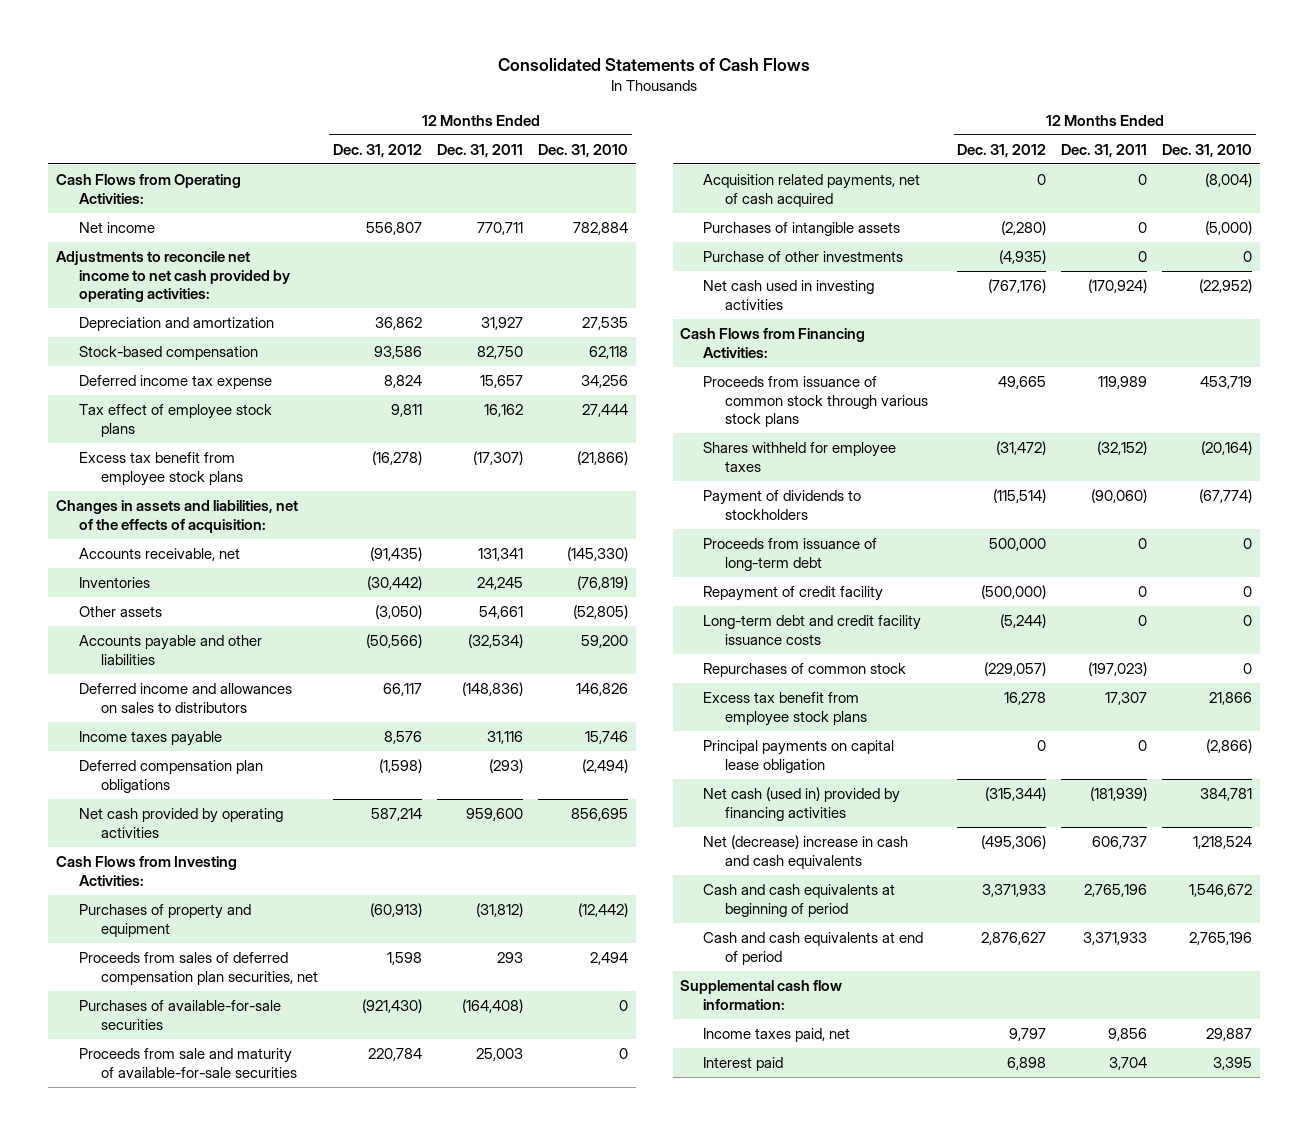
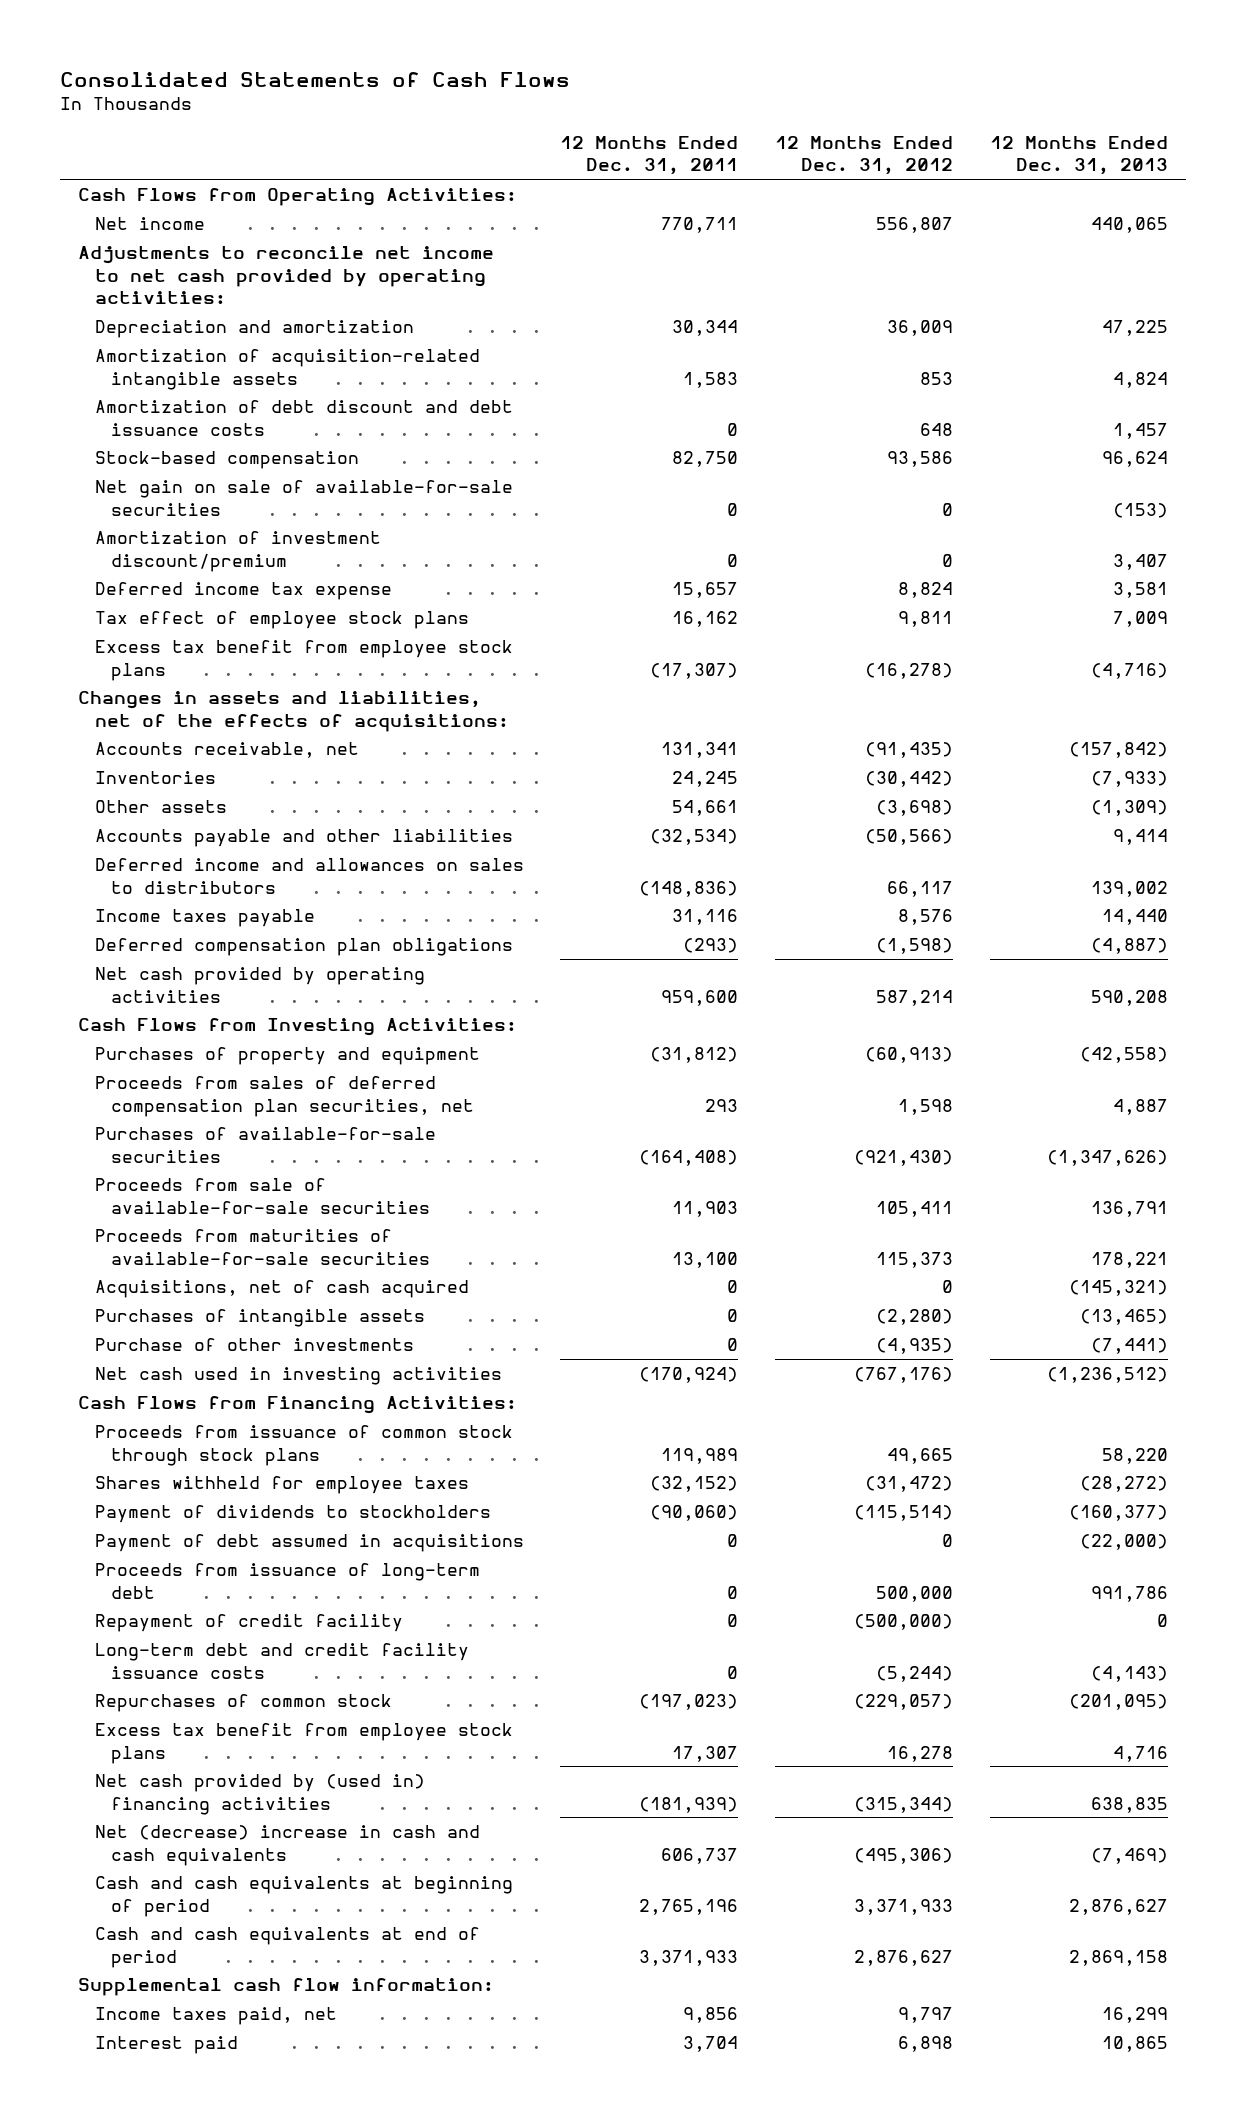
- | 12 Months Ended Dec. 31, 2012 | 12 Months Ended Dec. 31, 2011 | 12 Months Ended Dec. 31, 2010
+ | 12 Months Ended Dec. 31, 2011 | 12 Months Ended Dec. 31, 2012 | 12 Months Ended Dec. 31, 2013
- Depreciation and amortization | 36,862 | 31,927 | 27,535
+ Depreciation and amortization | 30,344 | 36,009 | 47,225
+ Amortization of acquisition-related intangible assets | 1,583 | 853 | 4,824
+ Amortization of debt discount and debt issuance costs | 0 | 648 | 1,457
+ Net gain on sale of available-for-sale securities | 0 | 0 | (153)
+ Amortization of investment discount/premium | 0 | 0 | 3,407
- Changes in assets and liabilities, net of the effects of acquisition:
+ Changes in assets and liabilities, net of the effects of acquisitions:
- Other assets | (3,050) | 54,661 | (52,805)
+ Other assets | 54,661 | (3,698) | (1,309)
- Proceeds from sale and maturity of available-for-sale securities | 220,784 | 25,003 | 0
- Acquisition related payments, net of cash acquired | 0 | 0 | (8,004)
+ Proceeds from sale of available-for-sale securities | 11,903 | 105,411 | 136,791
+ Proceeds from maturities of available-for-sale securities | 13,100 | 115,373 | 178,221
+ Acquisitions, net of cash acquired | 0 | 0 | (145,321)
- Proceeds from issuance of common stock through various stock plans | 49,665 | 119,989 | 453,719
+ Proceeds from issuance of common stock through stock plans | 119,989 | 49,665 | 58,220
+ Payment of debt assumed in acquisitions | 0 | 0 | (22,000)
- Principal payments on capital lease obligation | 0 | 0 | (2,866)
- Net cash (used in) provided by financing activities | (315,344) | (181,939) | 384,781
+ Net cash provided by (used in) financing activities | (181,939) | (315,344) | 638,835

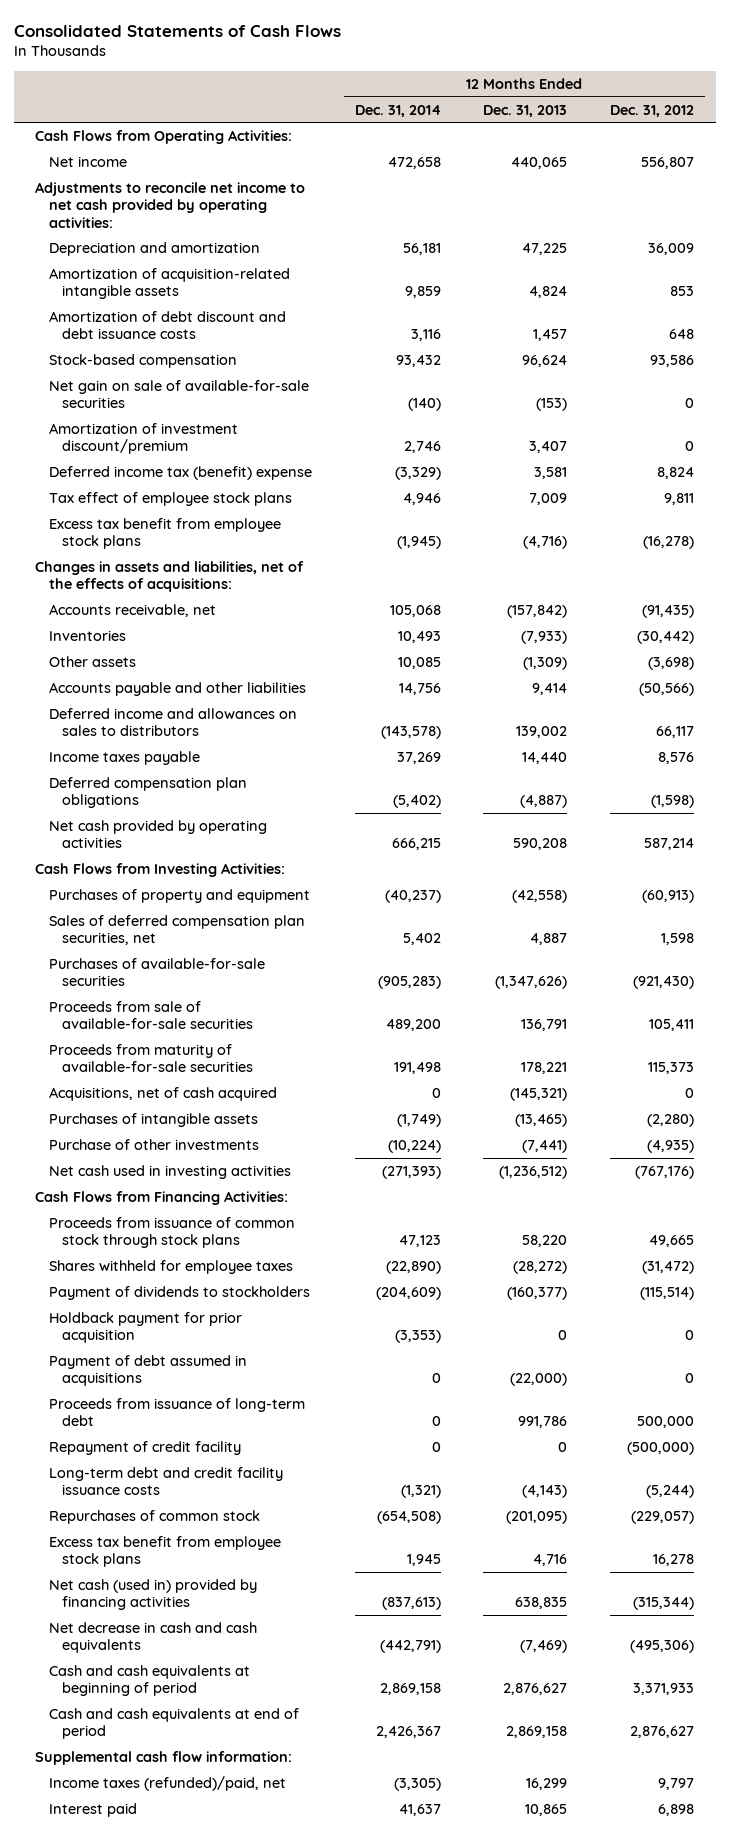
- | 12 Months Ended Dec. 31, 2011 | 12 Months Ended Dec. 31, 2012 | 12 Months Ended Dec. 31, 2013
+ | 12 Months Ended Dec. 31, 2014 | 12 Months Ended Dec. 31, 2013 | 12 Months Ended Dec. 31, 2012
- Deferred income tax expense | 15,657 | 8,824 | 3,581
+ Deferred income tax (benefit) expense | (3,329) | 3,581 | 8,824
- Proceeds from sales of deferred compensation plan securities, net | 293 | 1,598 | 4,887
+ Sales of deferred compensation plan securities, net | 5,402 | 4,887 | 1,598
- Proceeds from maturities of available-for-sale securities | 13,100 | 115,373 | 178,221
+ Proceeds from maturity of available-for-sale securities | 191,498 | 178,221 | 115,373
+ Holdback payment for prior acquisition | (3,353) | 0 | 0
- Net cash provided by (used in) financing activities | (181,939) | (315,344) | 638,835
- Net (decrease) increase in cash and cash equivalents | 606,737 | (495,306) | (7,469)
+ Net cash (used in) provided by financing activities | (837,613) | 638,835 | (315,344)
+ Net decrease in cash and cash equivalents | (442,791) | (7,469) | (495,306)
- Income taxes paid, net | 9,856 | 9,797 | 16,299
+ Income taxes (refunded)/paid, net | (3,305) | 16,299 | 9,797

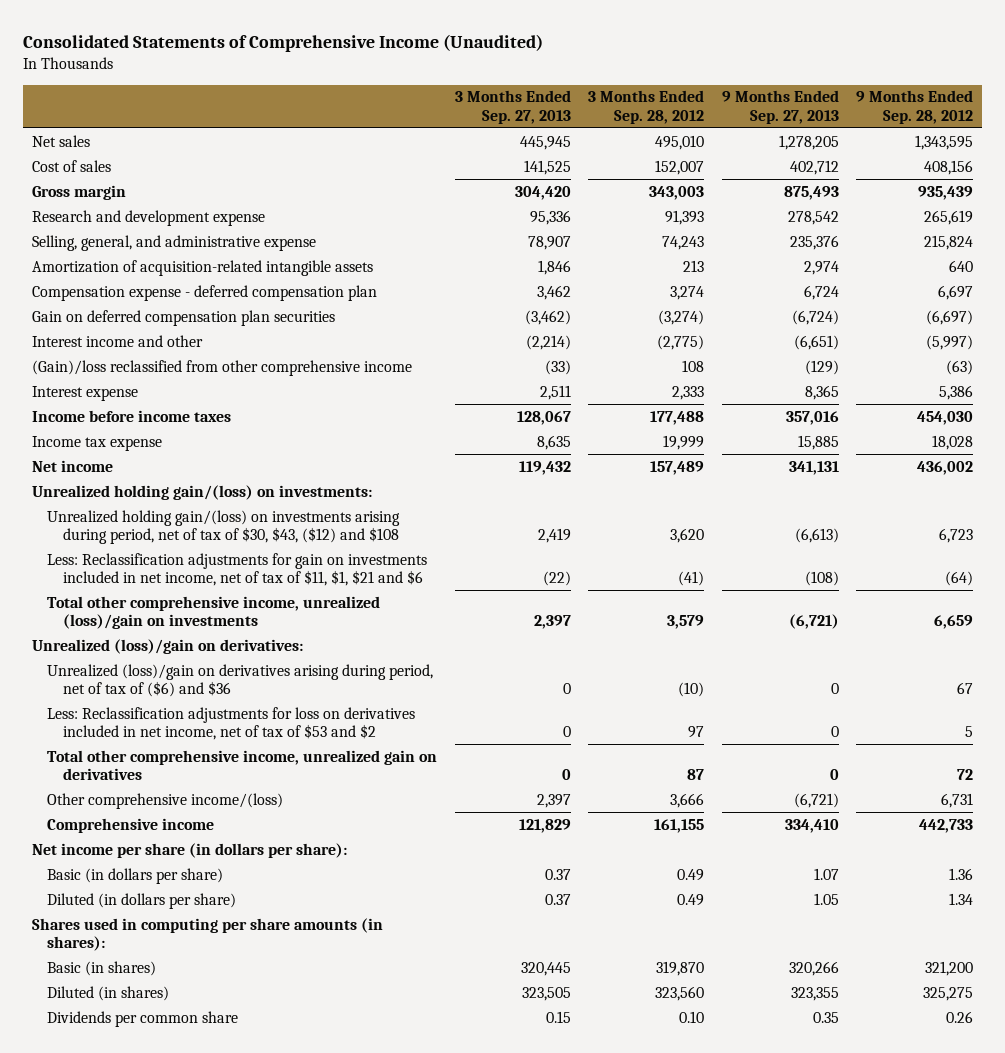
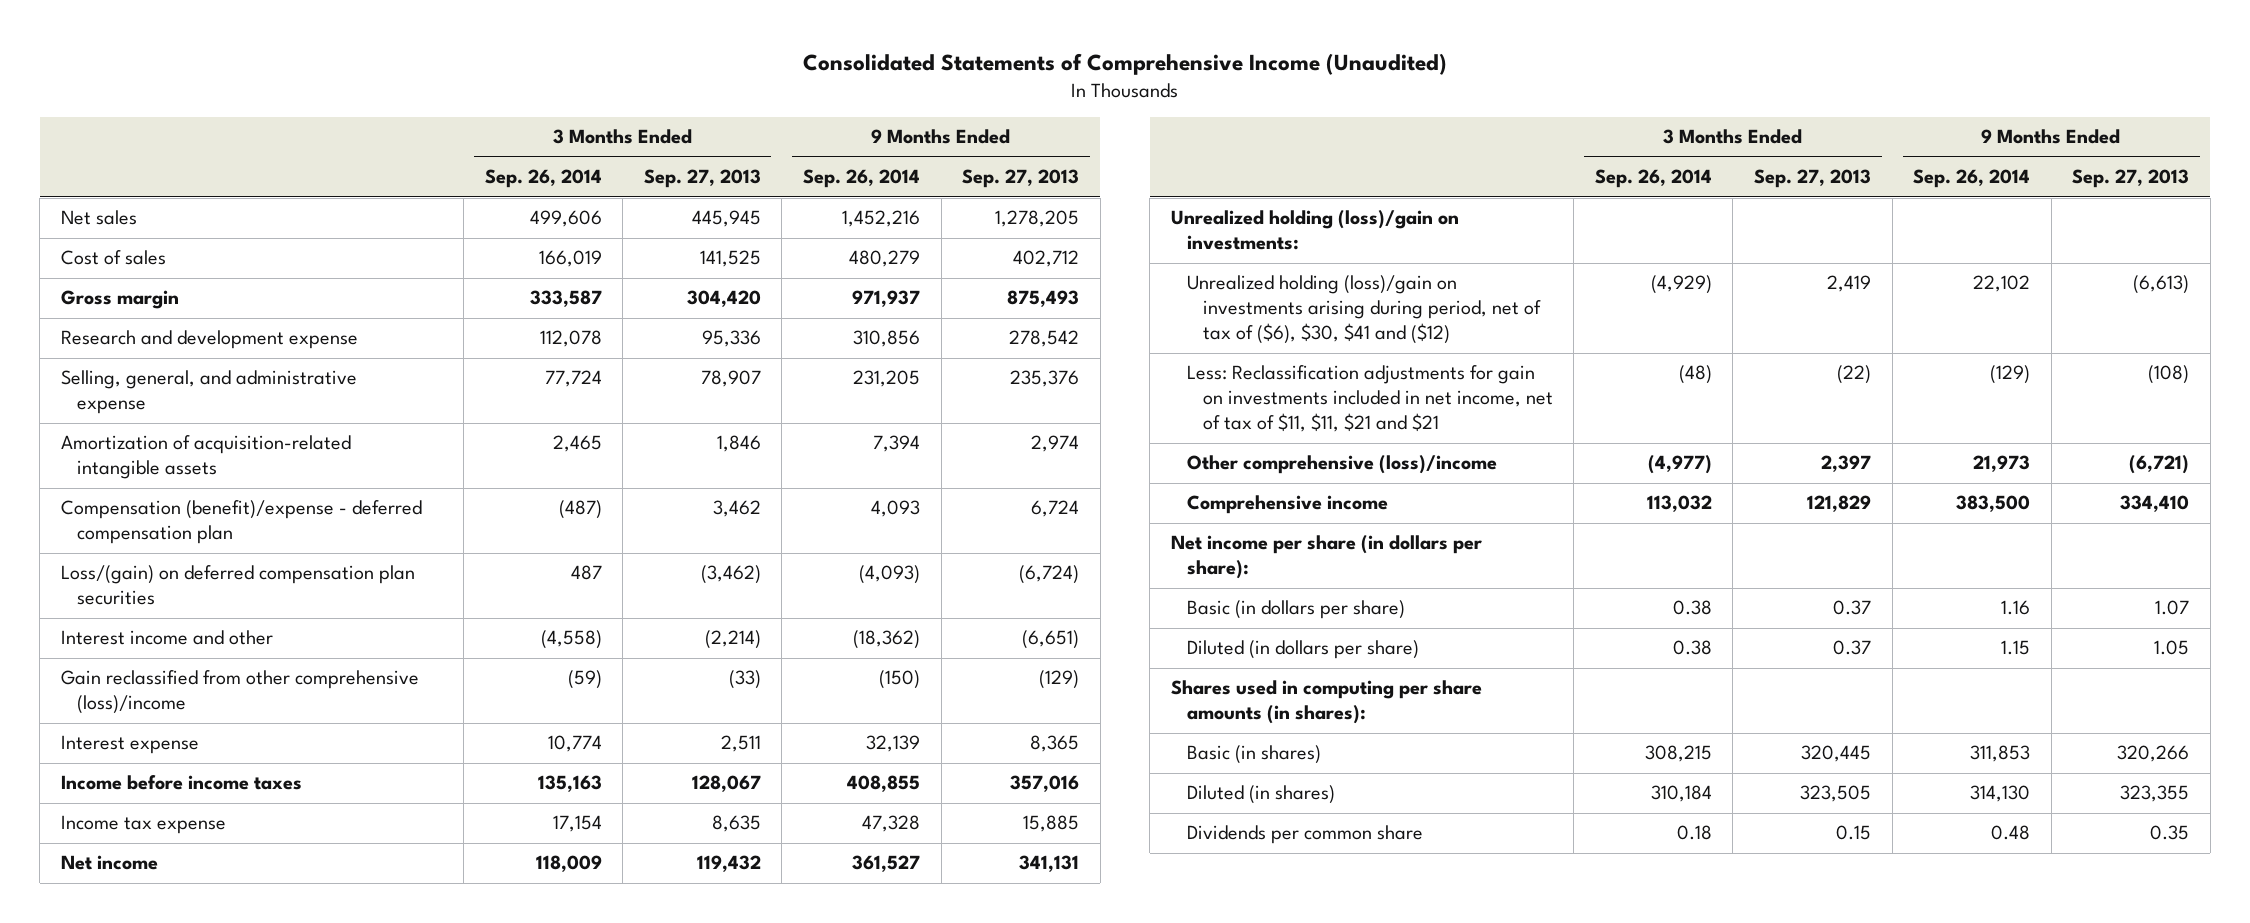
- | 3 Months Ended Sep. 27, 2013 | 3 Months Ended Sep. 28, 2012 | 9 Months Ended Sep. 27, 2013 | 9 Months Ended Sep. 28, 2012
+ | 3 Months Ended Sep. 26, 2014 | 3 Months Ended Sep. 27, 2013 | 9 Months Ended Sep. 26, 2014 | 9 Months Ended Sep. 27, 2013
- Compensation expense - deferred compensation plan | 3,462 | 3,274 | 6,724 | 6,697
- Gain on deferred compensation plan securities | (3,462) | (3,274) | (6,724) | (6,697)
+ Compensation (benefit)/expense - deferred compensation plan | (487) | 3,462 | 4,093 | 6,724
+ Loss/(gain) on deferred compensation plan securities | 487 | (3,462) | (4,093) | (6,724)
- (Gain)/loss reclassified from other comprehensive income | (33) | 108 | (129) | (63)
+ Gain reclassified from other comprehensive (loss)/income | (59) | (33) | (150) | (129)
- Unrealized holding gain/(loss) on investments:
- Unrealized holding gain/(loss) on investments arising during period, net of tax of $30, $43, ($12) and $108 | 2,419 | 3,620 | (6,613) | 6,723
- Less: Reclassification adjustments for gain on investments included in net income, net of tax of $11, $1, $21 and $6 | (22) | (41) | (108) | (64)
- Total other comprehensive income, unrealized (loss)/gain on investments | 2,397 | 3,579 | (6,721) | 6,659
- Unrealized (loss)/gain on derivatives:
- Unrealized (loss)/gain on derivatives arising during period, net of tax of ($6) and $36 | 0 | (10) | 0 | 67
- Less: Reclassification adjustments for loss on derivatives included in net income, net of tax of $53 and $2 | 0 | 97 | 0 | 5
- Total other comprehensive income, unrealized gain on derivatives | 0 | 87 | 0 | 72
- Other comprehensive income/(loss) | 2,397 | 3,666 | (6,721) | 6,731
+ Unrealized holding (loss)/gain on investments:
+ Unrealized holding (loss)/gain on investments arising during period, net of tax of ($6), $30, $41 and ($12) | (4,929) | 2,419 | 22,102 | (6,613)
+ Less: Reclassification adjustments for gain on investments included in net income, net of tax of $11, $11, $21 and $21 | (48) | (22) | (129) | (108)
+ Other comprehensive (loss)/income | (4,977) | 2,397 | 21,973 | (6,721)

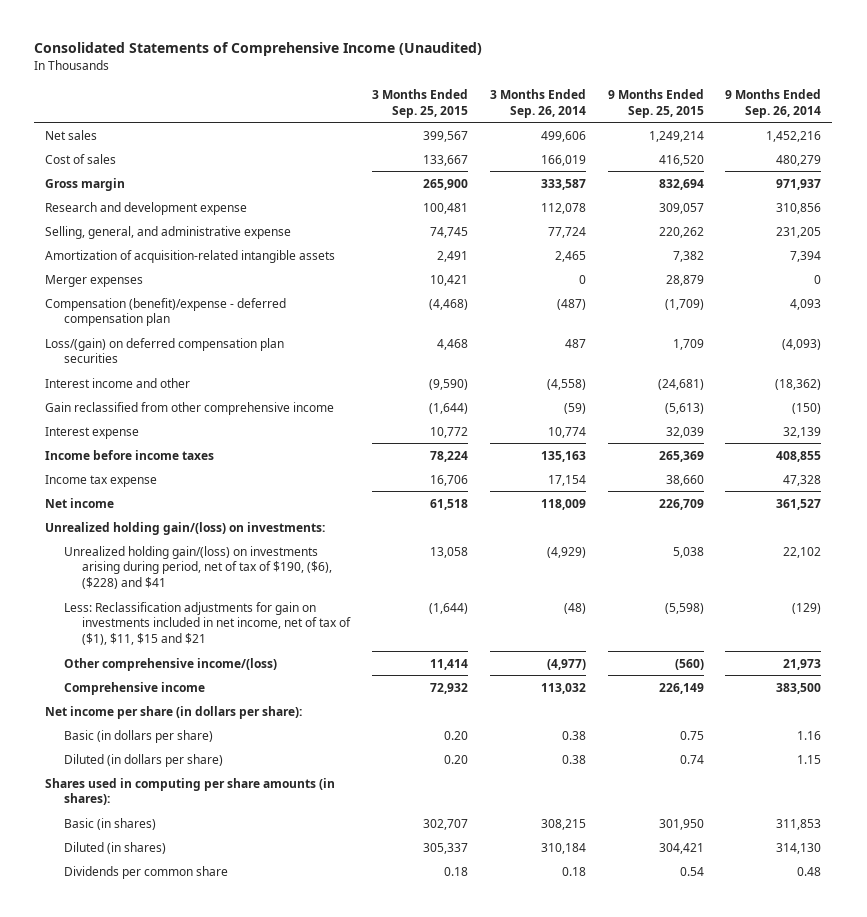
- | 3 Months Ended Sep. 26, 2014 | 3 Months Ended Sep. 27, 2013 | 9 Months Ended Sep. 26, 2014 | 9 Months Ended Sep. 27, 2013
+ | 3 Months Ended Sep. 25, 2015 | 3 Months Ended Sep. 26, 2014 | 9 Months Ended Sep. 25, 2015 | 9 Months Ended Sep. 26, 2014
+ Merger expenses | 10,421 | 0 | 28,879 | 0
- Gain reclassified from other comprehensive (loss)/income | (59) | (33) | (150) | (129)
+ Gain reclassified from other comprehensive income | (1,644) | (59) | (5,613) | (150)
- Unrealized holding (loss)/gain on investments:
- Unrealized holding (loss)/gain on investments arising during period, net of tax of ($6), $30, $41 and ($12) | (4,929) | 2,419 | 22,102 | (6,613)
- Less: Reclassification adjustments for gain on investments included in net income, net of tax of $11, $11, $21 and $21 | (48) | (22) | (129) | (108)
- Other comprehensive (loss)/income | (4,977) | 2,397 | 21,973 | (6,721)
+ Unrealized holding gain/(loss) on investments:
+ Unrealized holding gain/(loss) on investments arising during period, net of tax of $190, ($6), ($228) and $41 | 13,058 | (4,929) | 5,038 | 22,102
+ Less: Reclassification adjustments for gain on investments included in net income, net of tax of ($1), $11, $15 and $21 | (1,644) | (48) | (5,598) | (129)
+ Other comprehensive income/(loss) | 11,414 | (4,977) | (560) | 21,973

